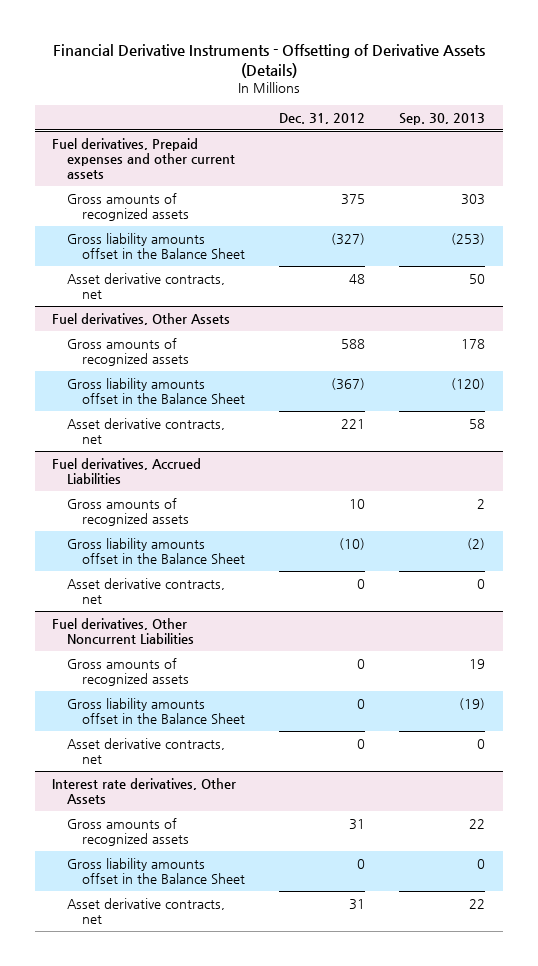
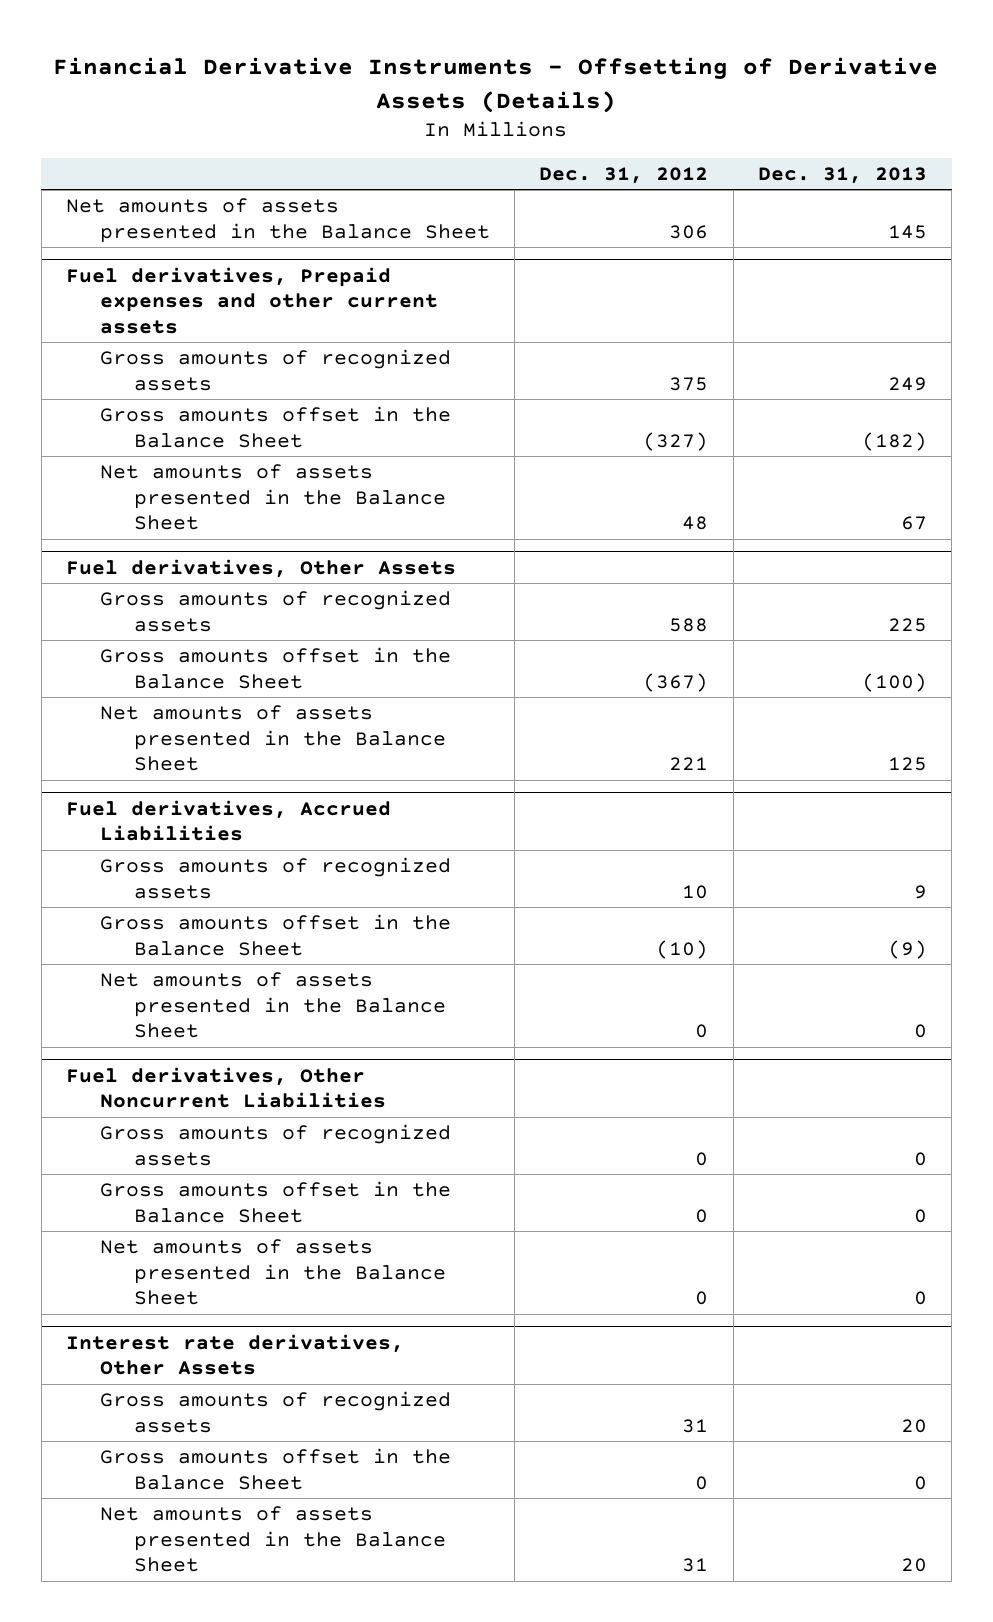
- | Dec. 31, 2012 | Sep. 30, 2013
+ | Dec. 31, 2012 | Dec. 31, 2013
+ Net amounts of assets presented in the Balance Sheet | 306 | 145
@ Fuel derivatives, Prepaid expenses and other current assets
- Gross liability amounts offset in the Balance Sheet | (327) | (253)
- Asset derivative contracts, net | 48 | 50
+ Gross amounts offset in the Balance Sheet | (327) | (182)
+ Net amounts of assets presented in the Balance Sheet | 48 | 67
@ Fuel derivatives, Other Assets
- Gross liability amounts offset in the Balance Sheet | (367) | (120)
- Asset derivative contracts, net | 221 | 58
+ Gross amounts offset in the Balance Sheet | (367) | (100)
+ Net amounts of assets presented in the Balance Sheet | 221 | 125
@ Fuel derivatives, Accrued Liabilities
- Gross liability amounts offset in the Balance Sheet | (10) | (2)
- Asset derivative contracts, net | 0 | 0
+ Gross amounts offset in the Balance Sheet | (10) | (9)
+ Net amounts of assets presented in the Balance Sheet | 0 | 0
@ Fuel derivatives, Other Noncurrent Liabilities
- Gross liability amounts offset in the Balance Sheet | 0 | (19)
- Asset derivative contracts, net | 0 | 0
+ Gross amounts offset in the Balance Sheet | 0 | 0
+ Net amounts of assets presented in the Balance Sheet | 0 | 0
@ Interest rate derivatives, Other Assets
- Gross liability amounts offset in the Balance Sheet | 0 | 0
- Asset derivative contracts, net | 31 | 22
+ Gross amounts offset in the Balance Sheet | 0 | 0
+ Net amounts of assets presented in the Balance Sheet | 31 | 20

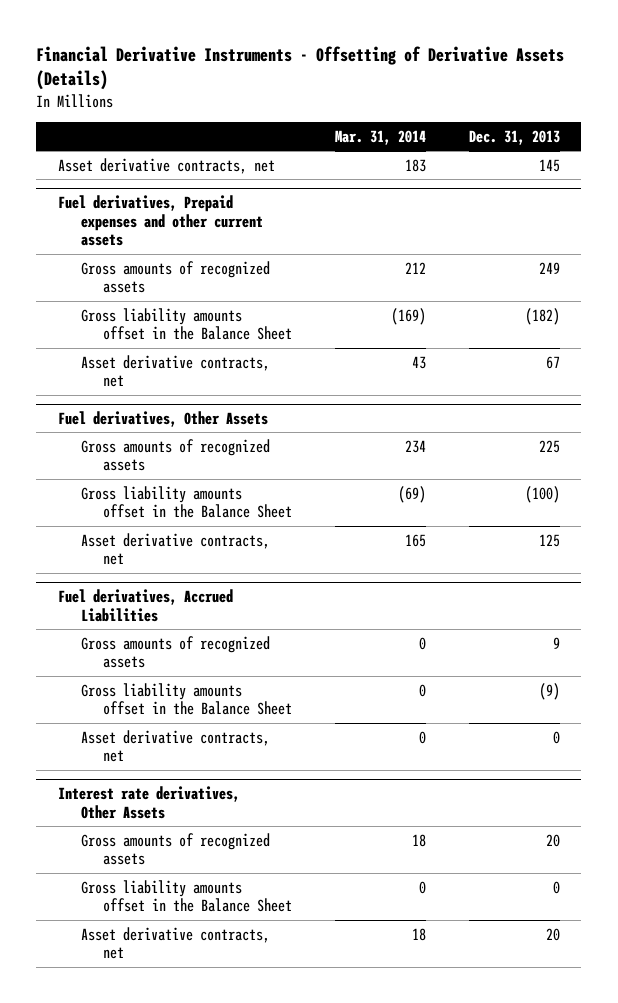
- | Dec. 31, 2012 | Dec. 31, 2013
+ | Mar. 31, 2014 | Dec. 31, 2013
- Net amounts of assets presented in the Balance Sheet | 306 | 145
+ Asset derivative contracts, net | 183 | 145
@ Fuel derivatives, Prepaid expenses and other current assets
- Gross amounts offset in the Balance Sheet | (327) | (182)
- Net amounts of assets presented in the Balance Sheet | 48 | 67
+ Gross liability amounts offset in the Balance Sheet | (169) | (182)
+ Asset derivative contracts, net | 43 | 67
@ Fuel derivatives, Other Assets
- Gross amounts offset in the Balance Sheet | (367) | (100)
- Net amounts of assets presented in the Balance Sheet | 221 | 125
+ Gross liability amounts offset in the Balance Sheet | (69) | (100)
+ Asset derivative contracts, net | 165 | 125
@ Fuel derivatives, Accrued Liabilities
- Gross amounts offset in the Balance Sheet | (10) | (9)
- Net amounts of assets presented in the Balance Sheet | 0 | 0
- Fuel derivatives, Other Noncurrent Liabilities
- Gross amounts of recognized assets | 0 | 0
- Gross amounts offset in the Balance Sheet | 0 | 0
- Net amounts of assets presented in the Balance Sheet | 0 | 0
@ Fuel derivatives, Accrued Liabilities
+ Gross liability amounts offset in the Balance Sheet | 0 | (9)
+ Asset derivative contracts, net | 0 | 0
@ Interest rate derivatives, Other Assets
- Gross amounts offset in the Balance Sheet | 0 | 0
- Net amounts of assets presented in the Balance Sheet | 31 | 20
+ Gross liability amounts offset in the Balance Sheet | 0 | 0
+ Asset derivative contracts, net | 18 | 20

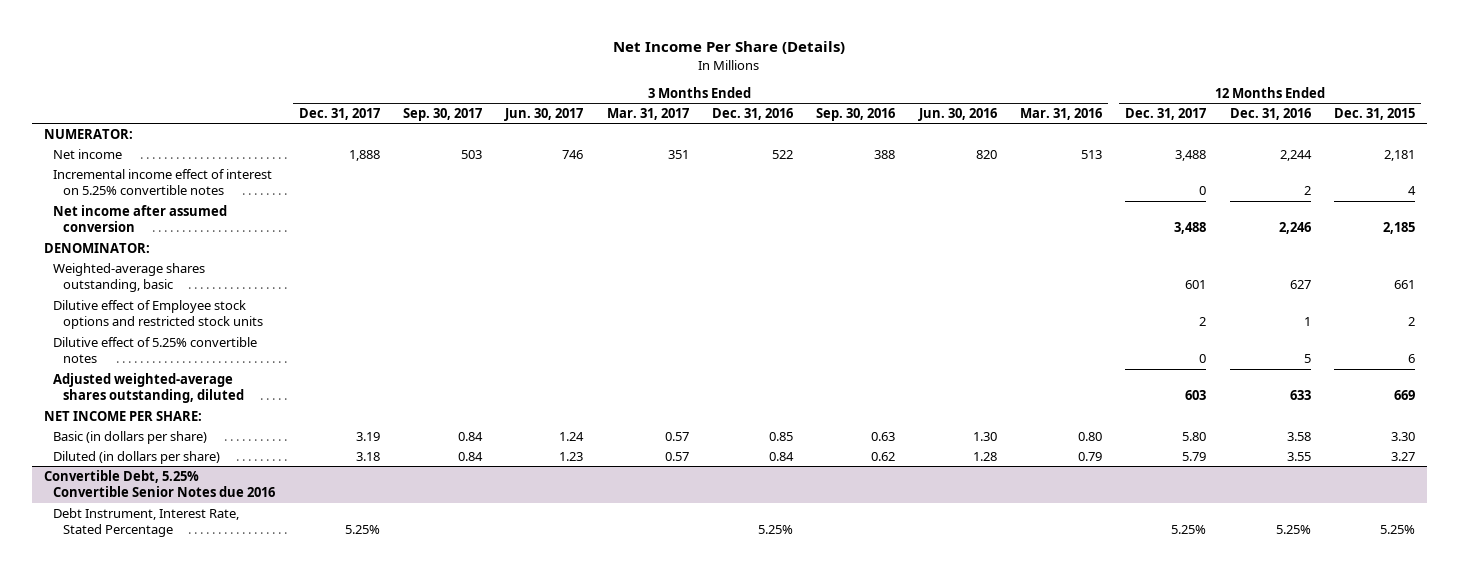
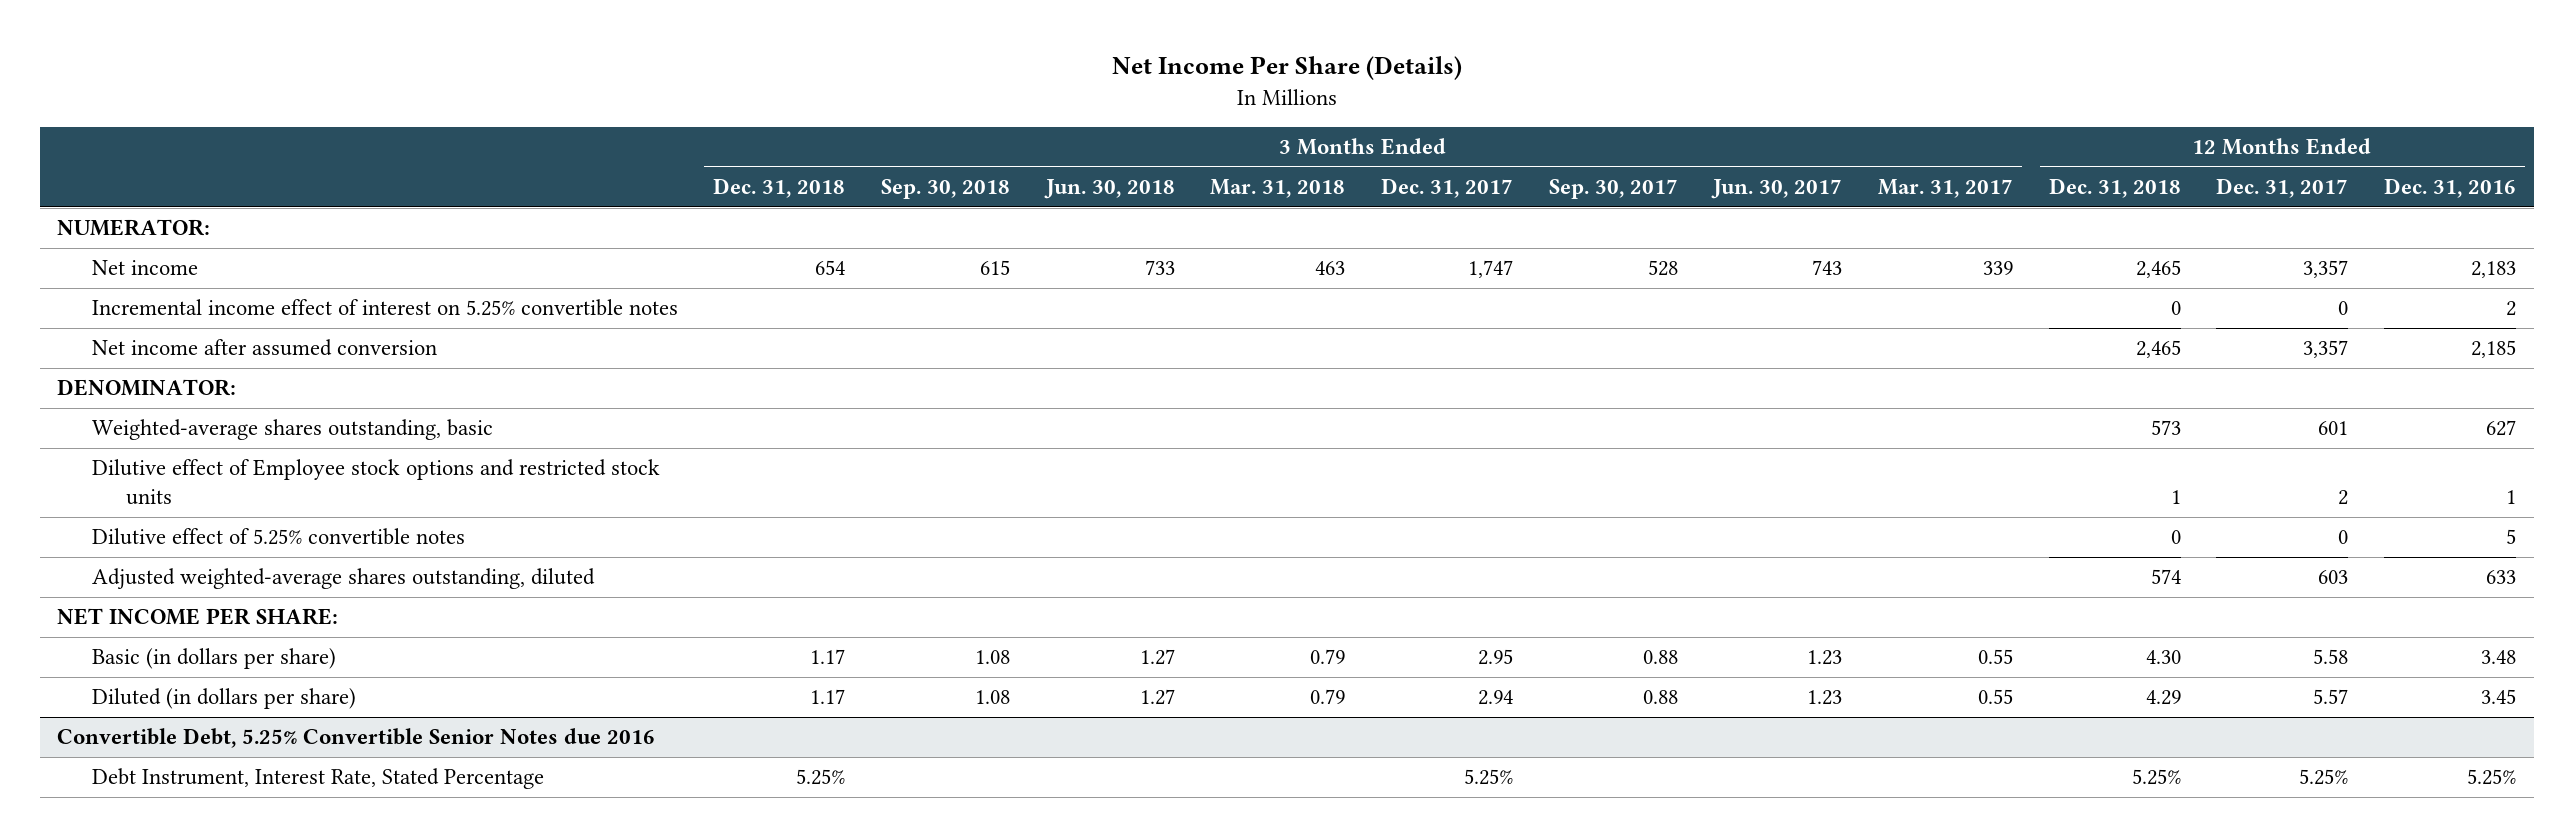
- | 3 Months Ended Dec. 31, 2017 | 3 Months Ended Sep. 30, 2017 | 3 Months Ended Jun. 30, 2017 | 3 Months Ended Mar. 31, 2017 | 3 Months Ended Dec. 31, 2016 | 3 Months Ended Sep. 30, 2016 | 3 Months Ended Jun. 30, 2016 | 3 Months Ended Mar. 31, 2016 | 12 Months Ended Dec. 31, 2017 | 12 Months Ended Dec. 31, 2016 | 12 Months Ended Dec. 31, 2015
+ | 3 Months Ended Dec. 31, 2018 | 3 Months Ended Sep. 30, 2018 | 3 Months Ended Jun. 30, 2018 | 3 Months Ended Mar. 31, 2018 | 3 Months Ended Dec. 31, 2017 | 3 Months Ended Sep. 30, 2017 | 3 Months Ended Jun. 30, 2017 | 3 Months Ended Mar. 31, 2017 | 12 Months Ended Dec. 31, 2018 | 12 Months Ended Dec. 31, 2017 | 12 Months Ended Dec. 31, 2016
- Net income | 1,888 | 503 | 746 | 351 | 522 | 388 | 820 | 513 | 3,488 | 2,244 | 2,181
+ Net income | 654 | 615 | 733 | 463 | 1,747 | 528 | 743 | 339 | 2,465 | 3,357 | 2,183
- Net income after assumed conversion | | | | | | | | | 3,488 | 2,246 | 2,185
+ Net income after assumed conversion | | | | | | | | | 2,465 | 3,357 | 2,185
- Basic (in dollars per share) | 3.19 | 0.84 | 1.24 | 0.57 | 0.85 | 0.63 | 1.30 | 0.80 | 5.80 | 3.58 | 3.30
- Diluted (in dollars per share) | 3.18 | 0.84 | 1.23 | 0.57 | 0.84 | 0.62 | 1.28 | 0.79 | 5.79 | 3.55 | 3.27
+ Basic (in dollars per share) | 1.17 | 1.08 | 1.27 | 0.79 | 2.95 | 0.88 | 1.23 | 0.55 | 4.30 | 5.58 | 3.48
+ Diluted (in dollars per share) | 1.17 | 1.08 | 1.27 | 0.79 | 2.94 | 0.88 | 1.23 | 0.55 | 4.29 | 5.57 | 3.45

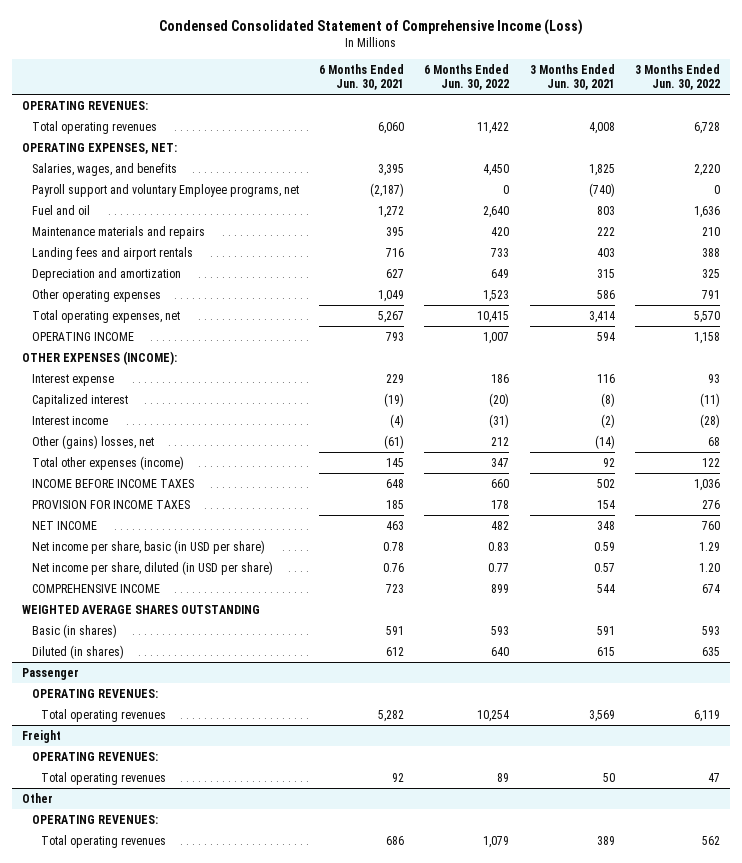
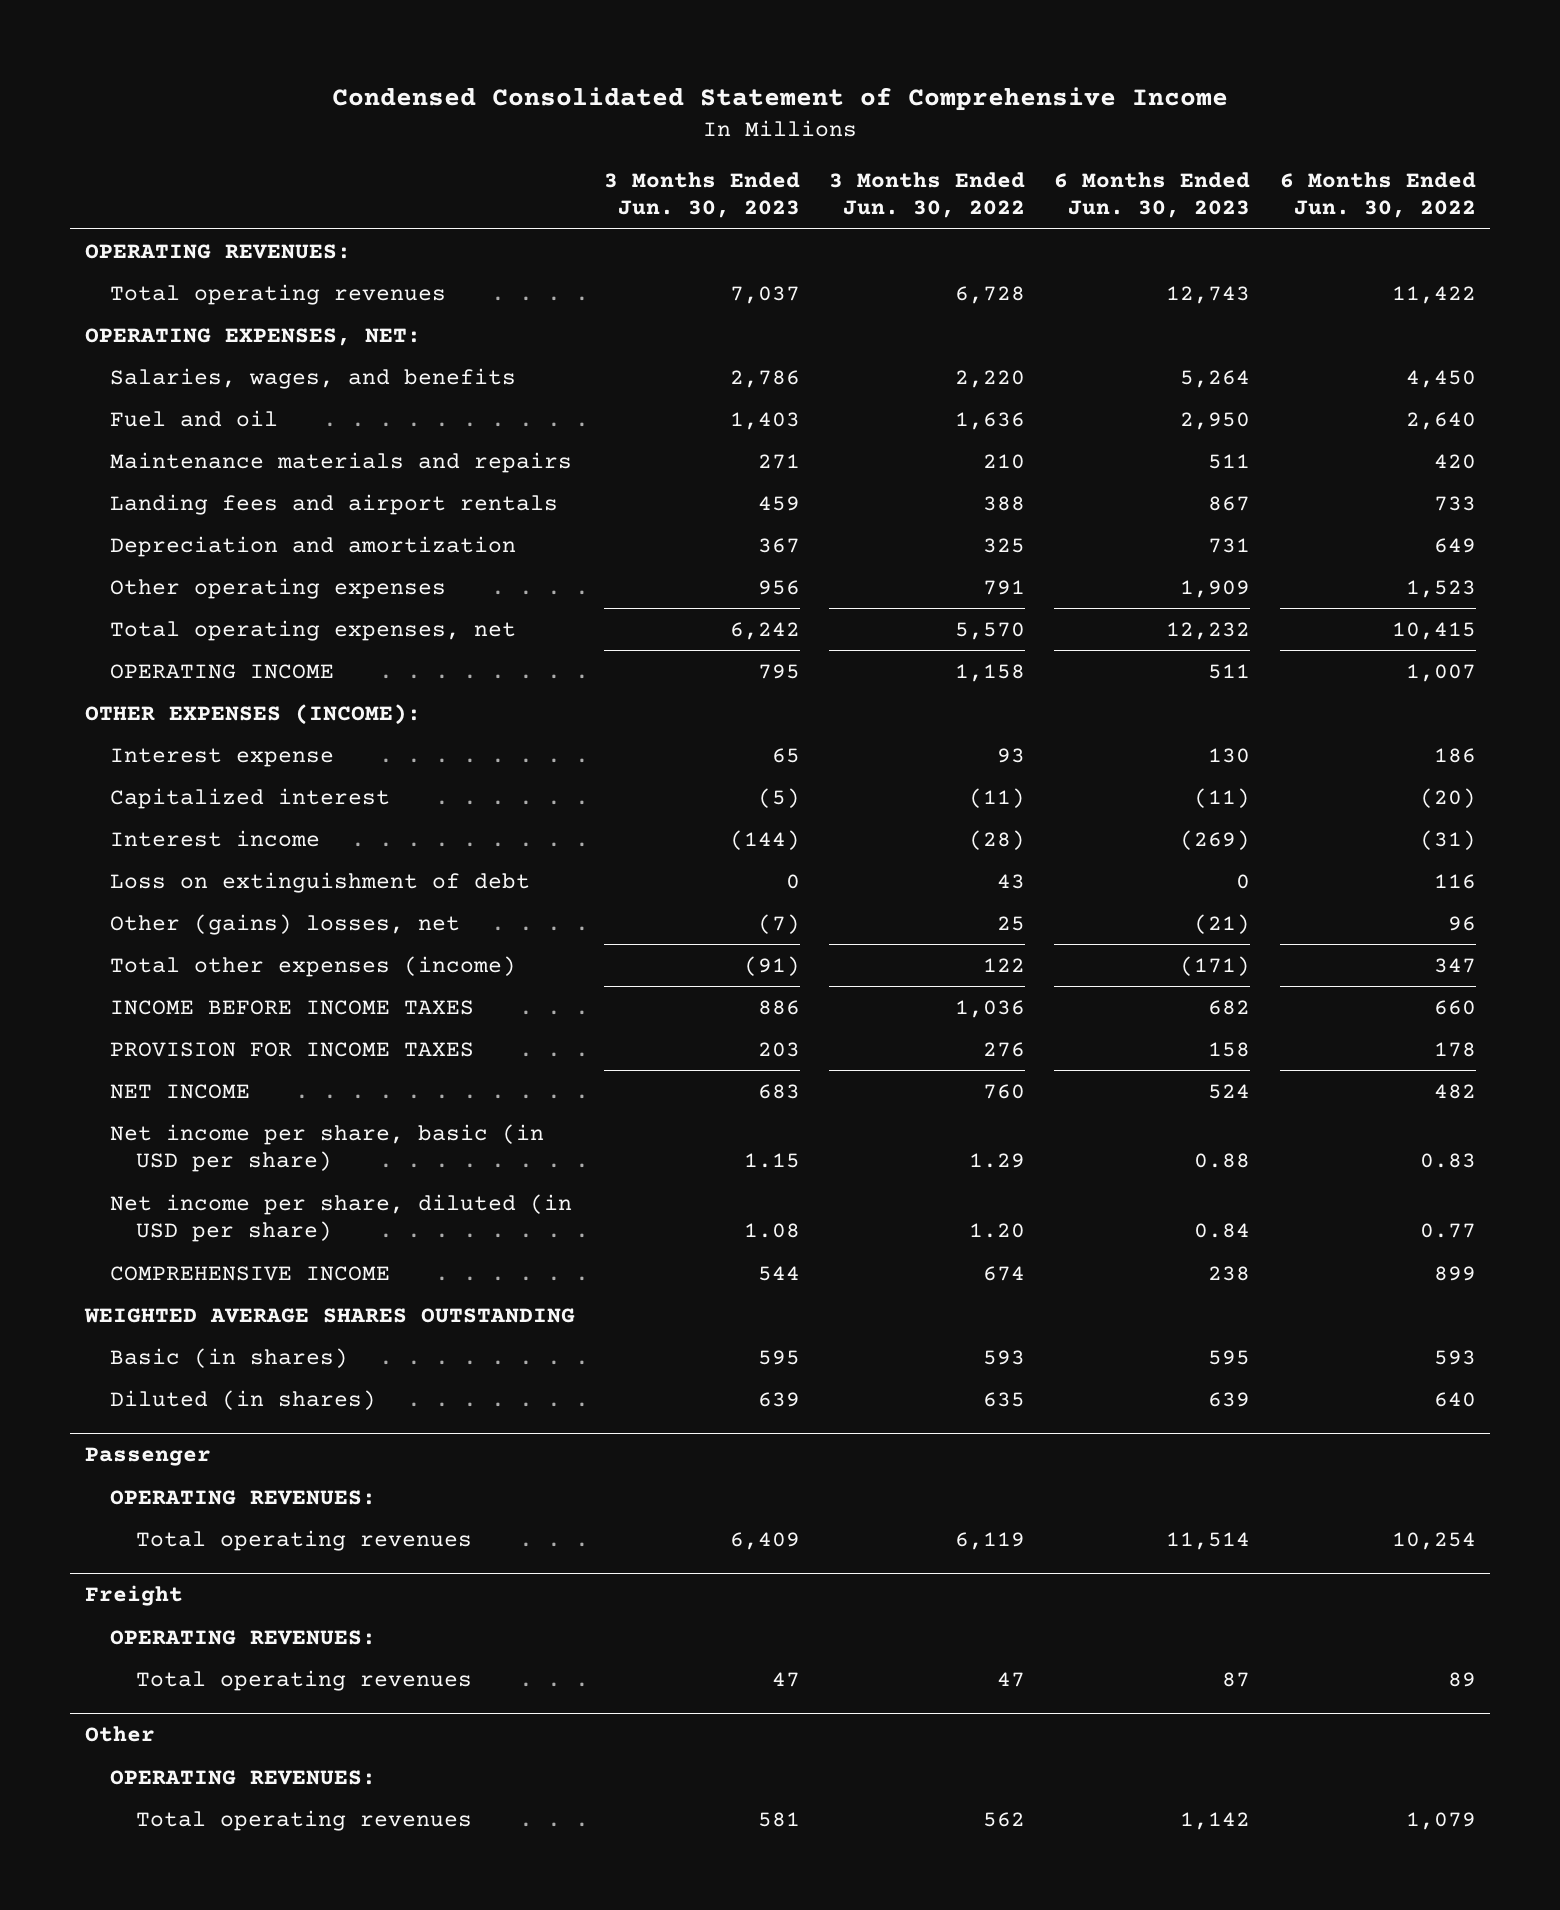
- Condensed Consolidated Statement of Comprehensive Income (Loss)
+ Condensed Consolidated Statement of Comprehensive Income
- | 6 Months Ended Jun. 30, 2021 | 6 Months Ended Jun. 30, 2022 | 3 Months Ended Jun. 30, 2021 | 3 Months Ended Jun. 30, 2022
+ | 3 Months Ended Jun. 30, 2023 | 3 Months Ended Jun. 30, 2022 | 6 Months Ended Jun. 30, 2023 | 6 Months Ended Jun. 30, 2022
- Payroll support and voluntary Employee programs, net | (2,187) | 0 | (740) | 0
- Other (gains) losses, net | (61) | 212 | (14) | 68
+ Loss on extinguishment of debt | 0 | 43 | 0 | 116
+ Other (gains) losses, net | (7) | 25 | (21) | 96

